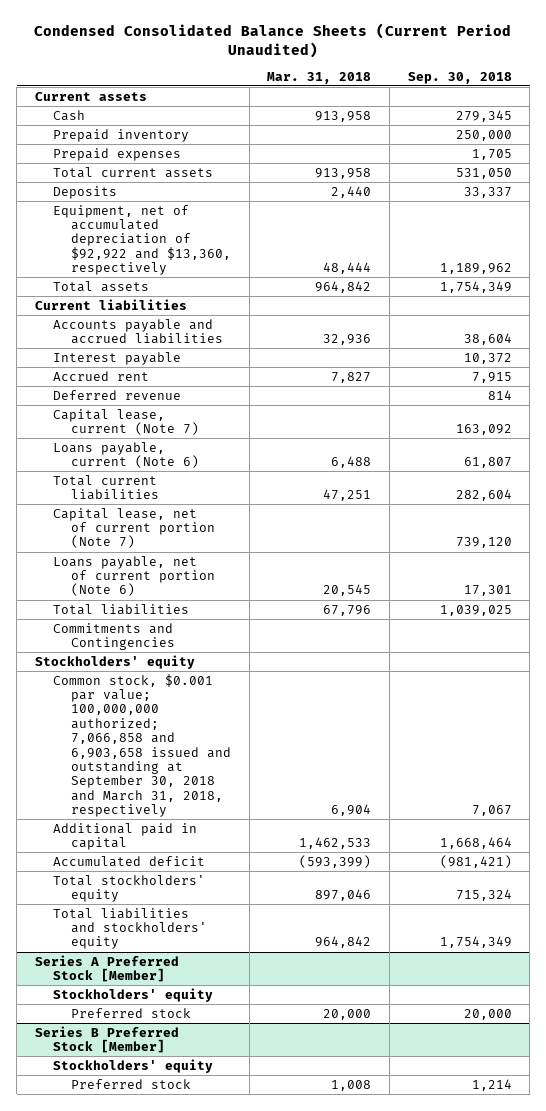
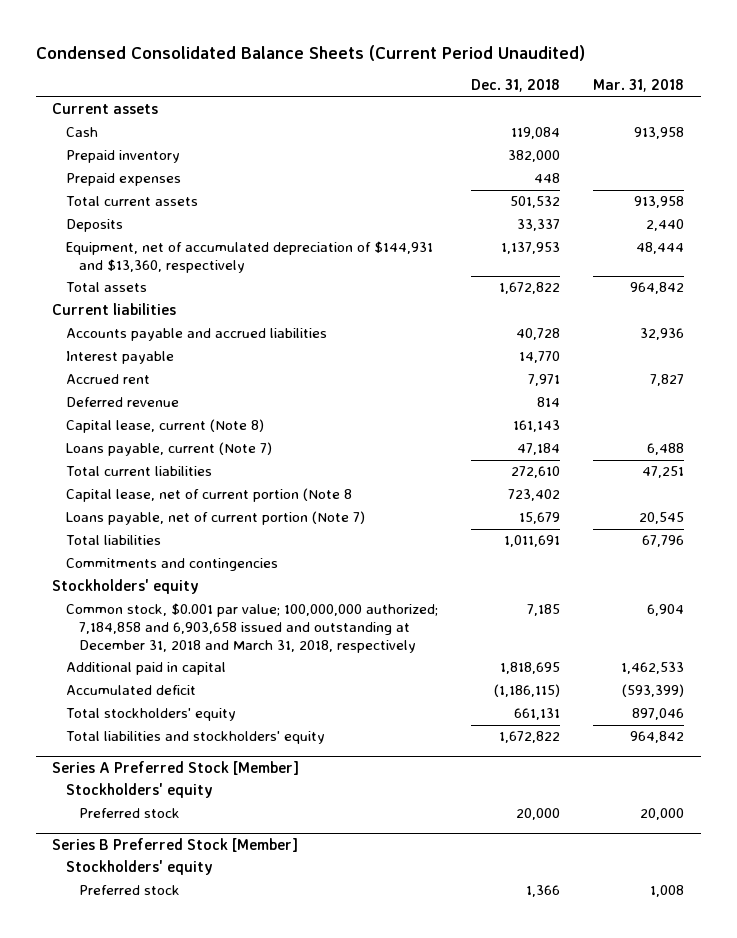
- | Mar. 31, 2018 | Sep. 30, 2018
+ | Dec. 31, 2018 | Mar. 31, 2018
- Equipment, net of accumulated depreciation of $92,922 and $13,360, respectively | 48,444 | 1,189,962
+ Equipment, net of accumulated depreciation of $144,931 and $13,360, respectively | 1,137,953 | 48,444
- Capital lease, current (Note 7) | | 163,092
- Loans payable, current (Note 6) | 6,488 | 61,807
+ Capital lease, current (Note 8) | 161,143 |
+ Loans payable, current (Note 7) | 47,184 | 6,488
- Capital lease, net of current portion (Note 7) | | 739,120
- Loans payable, net of current portion (Note 6) | 20,545 | 17,301
+ Capital lease, net of current portion (Note 8 | 723,402 |
+ Loans payable, net of current portion (Note 7) | 15,679 | 20,545
- Commitments and Contingencies
+ Commitments and contingencies
- Common stock, $0.001 par value; 100,000,000 authorized; 7,066,858 and 6,903,658 issued and outstanding at September 30, 2018 and March 31, 2018, respectively | 6,904 | 7,067
+ Common stock, $0.001 par value; 100,000,000 authorized; 7,184,858 and 6,903,658 issued and outstanding at December 31, 2018 and March 31, 2018, respectively | 7,185 | 6,904

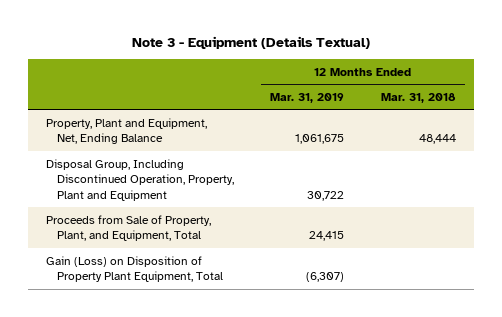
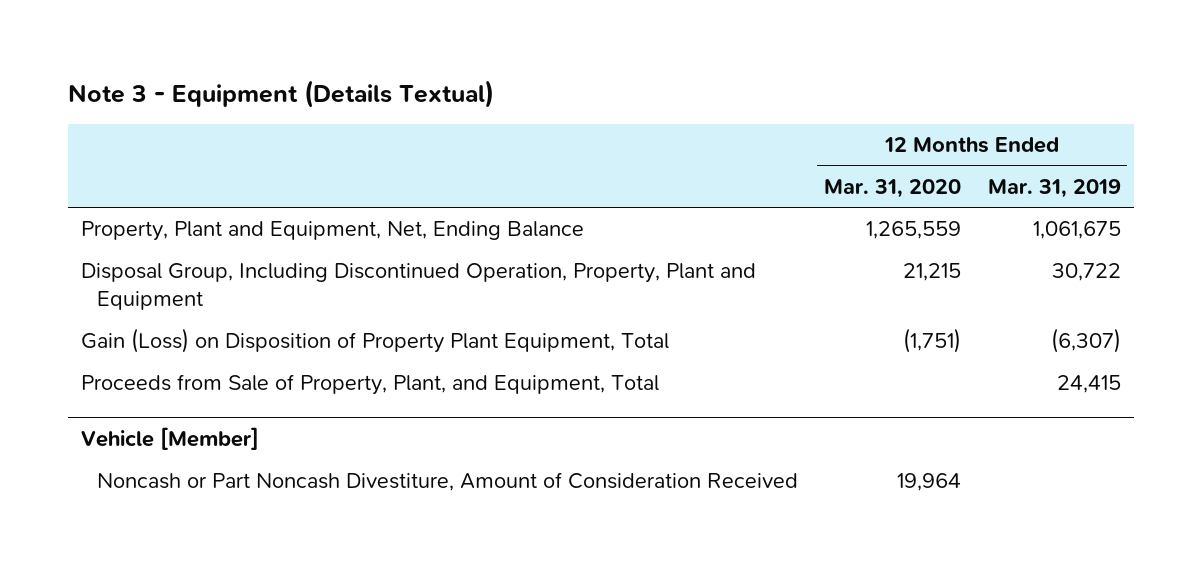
- | 12 Months Ended Mar. 31, 2019 | 12 Months Ended Mar. 31, 2018
+ | 12 Months Ended Mar. 31, 2020 | 12 Months Ended Mar. 31, 2019
moved down: Proceeds from Sale of Property, Plant, and Equipment, Total | | 24,415
+ Vehicle [Member]
+ Noncash or Part Noncash Divestiture, Amount of Consideration Received | 19,964 |

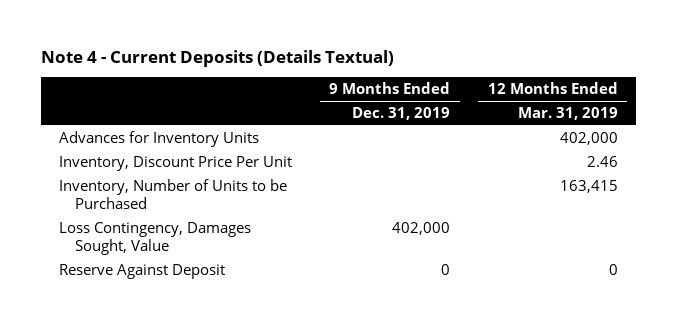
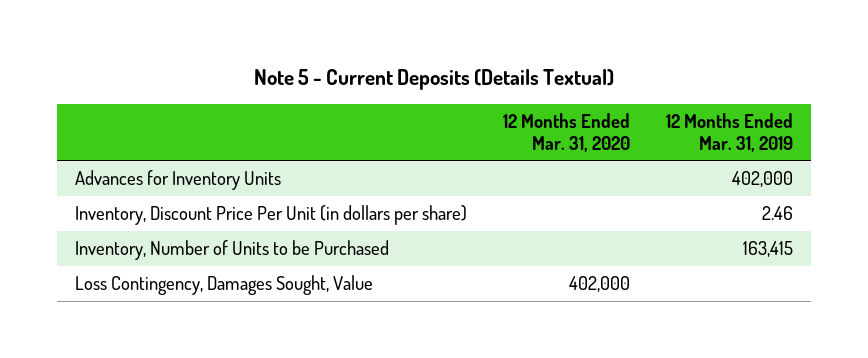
- Note 4 - Current Deposits (Details Textual)
+ Note 5 - Current Deposits (Details Textual)
- | 9 Months Ended Dec. 31, 2019 | 12 Months Ended Mar. 31, 2019
+ | 12 Months Ended Mar. 31, 2020 | 12 Months Ended Mar. 31, 2019
- Inventory, Discount Price Per Unit | | 2.46
+ Inventory, Discount Price Per Unit (in dollars per share) | | 2.46
- Reserve Against Deposit | 0 | 0

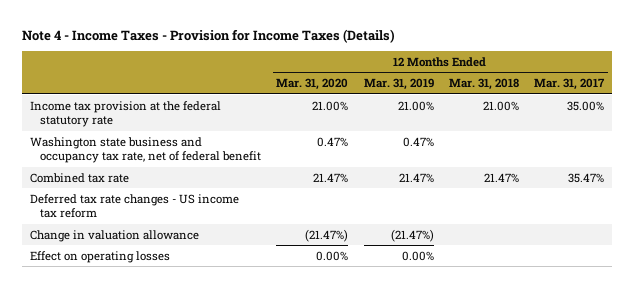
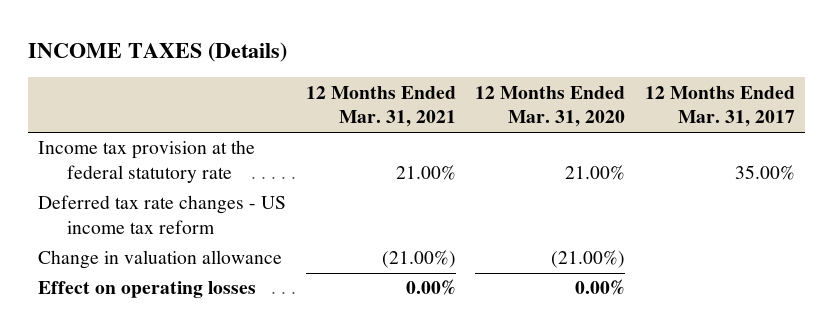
- Note 4 - Income Taxes - Provision for Income Taxes (Details)
+ INCOME TAXES (Details)
- | 12 Months Ended Mar. 31, 2020 | 12 Months Ended Mar. 31, 2019 | 12 Months Ended Mar. 31, 2018 | 12 Months Ended Mar. 31, 2017
+ | 12 Months Ended Mar. 31, 2021 | 12 Months Ended Mar. 31, 2020 | 12 Months Ended Mar. 31, 2017
- Washington state business and occupancy tax rate, net of federal benefit | 0.47% | 0.47% | |
- Combined tax rate | 21.47% | 21.47% | 21.47% | 35.47%
- Change in valuation allowance | (21.47%) | (21.47%) | |
+ Change in valuation allowance | (21.00%) | (21.00%) |

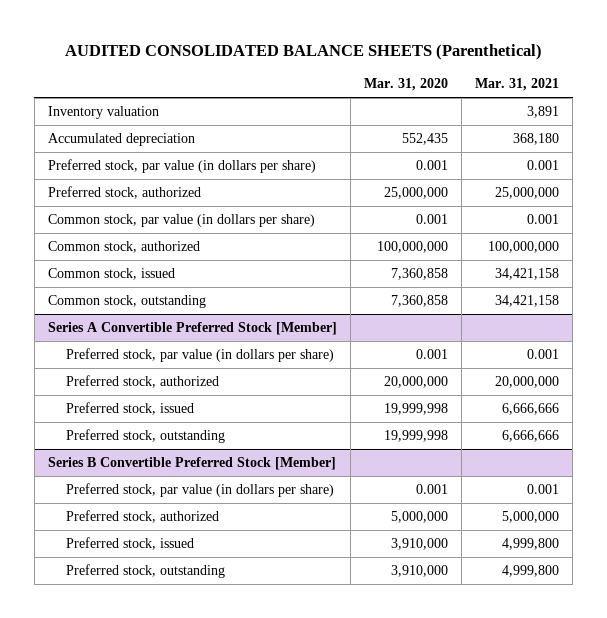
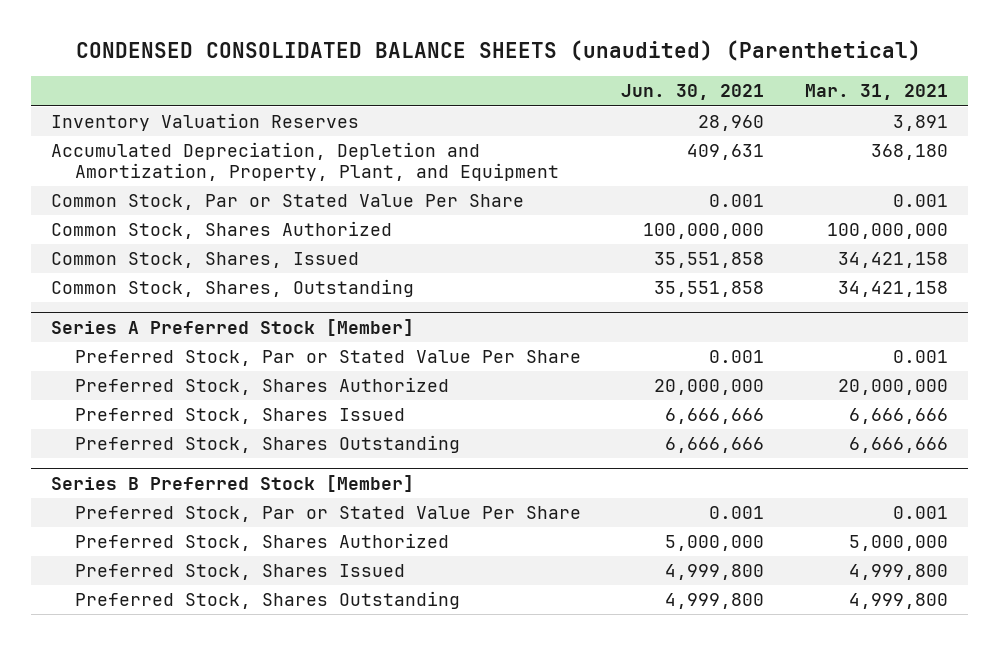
- AUDITED CONSOLIDATED BALANCE SHEETS (Parenthetical)
+ CONDENSED CONSOLIDATED BALANCE SHEETS (unaudited) (Parenthetical)
- | Mar. 31, 2020 | Mar. 31, 2021
+ | Jun. 30, 2021 | Mar. 31, 2021
- Inventory valuation | | 3,891
- Accumulated depreciation | 552,435 | 368,180
- Preferred stock, par value (in dollars per share) | 0.001 | 0.001
- Preferred stock, authorized | 25,000,000 | 25,000,000
- Common stock, par value (in dollars per share) | 0.001 | 0.001
- Common stock, authorized | 100,000,000 | 100,000,000
- Common stock, issued | 7,360,858 | 34,421,158
- Common stock, outstanding | 7,360,858 | 34,421,158
- Series A Convertible Preferred Stock [Member]
- Preferred stock, par value (in dollars per share) | 0.001 | 0.001
- Preferred stock, authorized | 20,000,000 | 20,000,000
- Preferred stock, issued | 19,999,998 | 6,666,666
- Preferred stock, outstanding | 19,999,998 | 6,666,666
- Series B Convertible Preferred Stock [Member]
- Preferred stock, par value (in dollars per share) | 0.001 | 0.001
- Preferred stock, authorized | 5,000,000 | 5,000,000
- Preferred stock, issued | 3,910,000 | 4,999,800
- Preferred stock, outstanding | 3,910,000 | 4,999,800
+ Inventory Valuation Reserves | 28,960 | 3,891
+ Accumulated Depreciation, Depletion and Amortization, Property, Plant, and Equipment | 409,631 | 368,180
+ Common Stock, Par or Stated Value Per Share | 0.001 | 0.001
+ Common Stock, Shares Authorized | 100,000,000 | 100,000,000
+ Common Stock, Shares, Issued | 35,551,858 | 34,421,158
+ Common Stock, Shares, Outstanding | 35,551,858 | 34,421,158
+ Series A Preferred Stock [Member]
+ Preferred Stock, Par or Stated Value Per Share | 0.001 | 0.001
+ Preferred Stock, Shares Authorized | 20,000,000 | 20,000,000
+ Preferred Stock, Shares Issued | 6,666,666 | 6,666,666
+ Preferred Stock, Shares Outstanding | 6,666,666 | 6,666,666
+ Series B Preferred Stock [Member]
+ Preferred Stock, Par or Stated Value Per Share | 0.001 | 0.001
+ Preferred Stock, Shares Authorized | 5,000,000 | 5,000,000
+ Preferred Stock, Shares Issued | 4,999,800 | 4,999,800
+ Preferred Stock, Shares Outstanding | 4,999,800 | 4,999,800

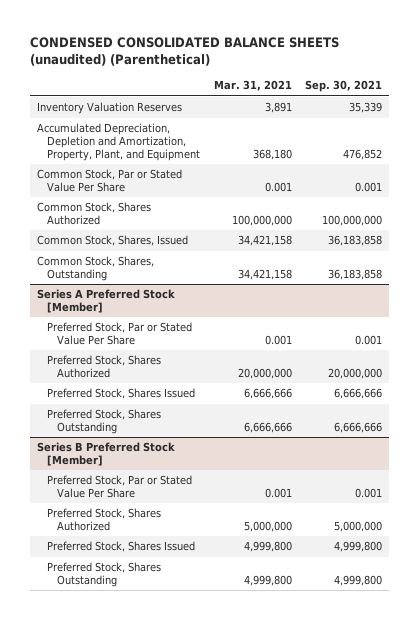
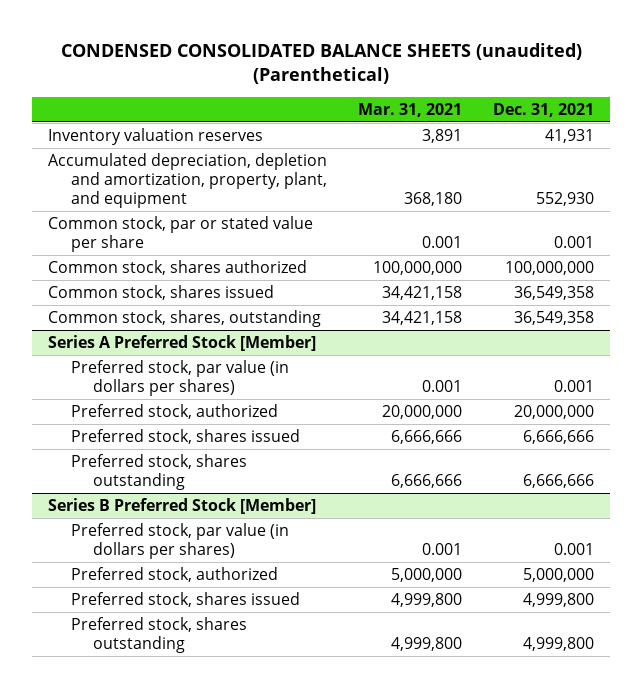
- | Mar. 31, 2021 | Sep. 30, 2021
+ | Mar. 31, 2021 | Dec. 31, 2021
- Inventory Valuation Reserves | 3,891 | 35,339
- Accumulated Depreciation, Depletion and Amortization, Property, Plant, and Equipment | 368,180 | 476,852
- Common Stock, Par or Stated Value Per Share | 0.001 | 0.001
- Common Stock, Shares Authorized | 100,000,000 | 100,000,000
- Common Stock, Shares, Issued | 34,421,158 | 36,183,858
- Common Stock, Shares, Outstanding | 34,421,158 | 36,183,858
+ Inventory valuation reserves | 3,891 | 41,931
+ Accumulated depreciation, depletion and amortization, property, plant, and equipment | 368,180 | 552,930
+ Common stock, par or stated value per share | 0.001 | 0.001
+ Common stock, shares authorized | 100,000,000 | 100,000,000
+ Common stock, shares issued | 34,421,158 | 36,549,358
+ Common stock, shares, outstanding | 34,421,158 | 36,549,358
@ Series A Preferred Stock [Member]
- Preferred Stock, Par or Stated Value Per Share | 0.001 | 0.001
- Preferred Stock, Shares Authorized | 20,000,000 | 20,000,000
- Preferred Stock, Shares Issued | 6,666,666 | 6,666,666
- Preferred Stock, Shares Outstanding | 6,666,666 | 6,666,666
+ Preferred stock, par value (in dollars per shares) | 0.001 | 0.001
+ Preferred stock, authorized | 20,000,000 | 20,000,000
+ Preferred stock, shares issued | 6,666,666 | 6,666,666
+ Preferred stock, shares outstanding | 6,666,666 | 6,666,666
@ Series B Preferred Stock [Member]
- Preferred Stock, Par or Stated Value Per Share | 0.001 | 0.001
- Preferred Stock, Shares Authorized | 5,000,000 | 5,000,000
- Preferred Stock, Shares Issued | 4,999,800 | 4,999,800
- Preferred Stock, Shares Outstanding | 4,999,800 | 4,999,800
+ Preferred stock, par value (in dollars per shares) | 0.001 | 0.001
+ Preferred stock, authorized | 5,000,000 | 5,000,000
+ Preferred stock, shares issued | 4,999,800 | 4,999,800
+ Preferred stock, shares outstanding | 4,999,800 | 4,999,800

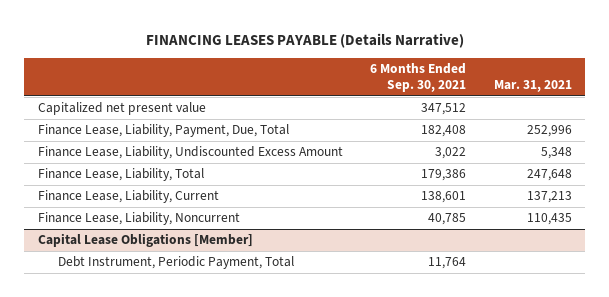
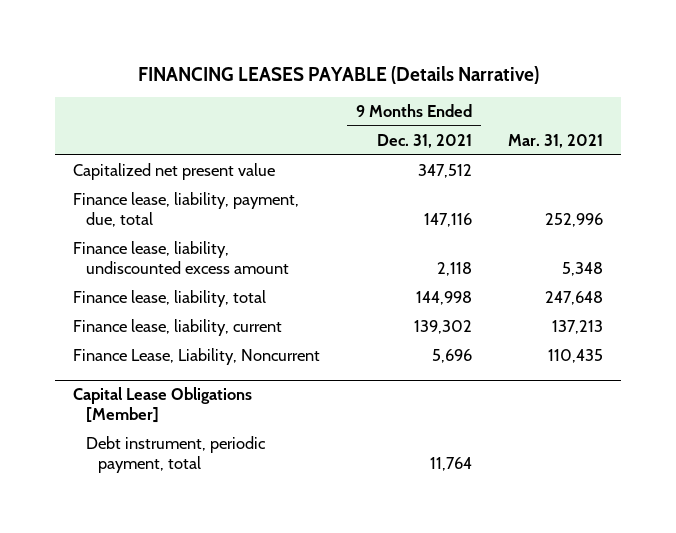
- | 6 Months Ended Sep. 30, 2021 | Mar. 31, 2021
+ | 9 Months Ended Dec. 31, 2021 | Mar. 31, 2021
- Finance Lease, Liability, Payment, Due, Total | 182,408 | 252,996
- Finance Lease, Liability, Undiscounted Excess Amount | 3,022 | 5,348
- Finance Lease, Liability, Total | 179,386 | 247,648
- Finance Lease, Liability, Current | 138,601 | 137,213
+ Finance lease, liability, payment, due, total | 147,116 | 252,996
+ Finance lease, liability, undiscounted excess amount | 2,118 | 5,348
+ Finance lease, liability, total | 144,998 | 247,648
+ Finance lease, liability, current | 139,302 | 137,213
@ Capital Lease Obligations [Member]
- Debt Instrument, Periodic Payment, Total | 11,764 |
+ Debt instrument, periodic payment, total | 11,764 |

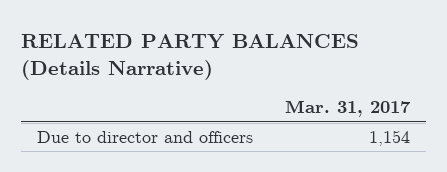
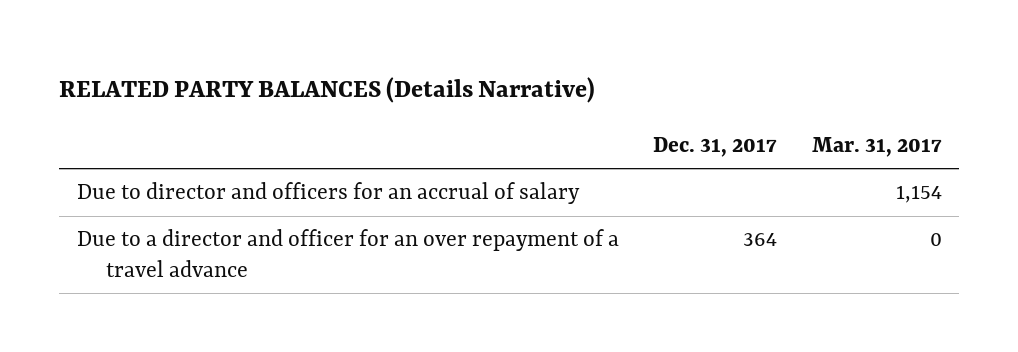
- | Mar. 31, 2017
+ | Dec. 31, 2017 | Mar. 31, 2017
- Due to director and officers | 1,154
+ Due to director and officers for an accrual of salary | | 1,154
+ Due to a director and officer for an over repayment of a travel advance | 364 | 0

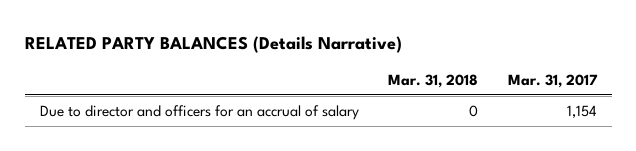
- | Dec. 31, 2017 | Mar. 31, 2017
+ | Mar. 31, 2018 | Mar. 31, 2017
- Due to a director and officer for an over repayment of a travel advance | 364 | 0

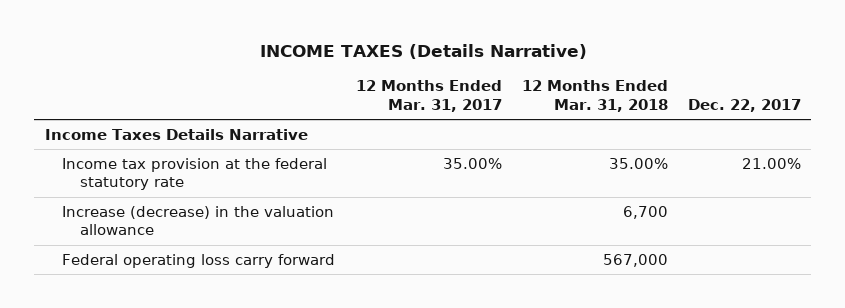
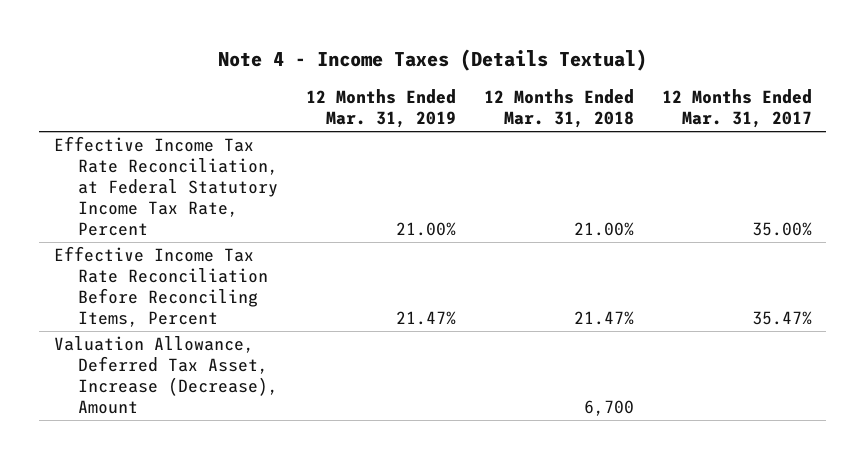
- INCOME TAXES (Details Narrative)
+ Note 4 - Income Taxes (Details Textual)
- | 12 Months Ended Mar. 31, 2017 | 12 Months Ended Mar. 31, 2018 | Dec. 22, 2017
+ | 12 Months Ended Mar. 31, 2019 | 12 Months Ended Mar. 31, 2018 | 12 Months Ended Mar. 31, 2017
- Income Taxes Details Narrative
- Income tax provision at the federal statutory rate | 35.00% | 35.00% | 21.00%
- Increase (decrease) in the valuation allowance | | 6,700 |
- Federal operating loss carry forward | | 567,000 |
+ Effective Income Tax Rate Reconciliation, at Federal Statutory Income Tax Rate, Percent | 21.00% | 21.00% | 35.00%
+ Effective Income Tax Rate Reconciliation Before Reconciling Items, Percent | 21.47% | 21.47% | 35.47%
+ Valuation Allowance, Deferred Tax Asset, Increase (Decrease), Amount | | 6,700 |

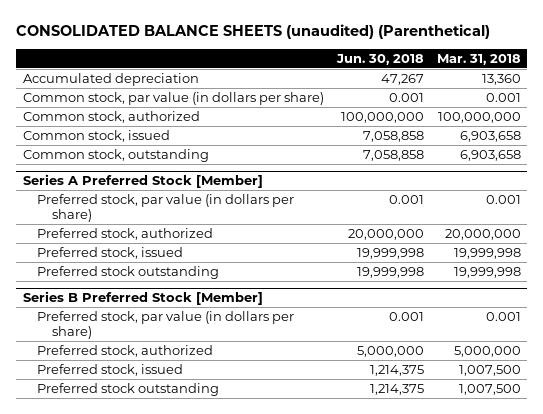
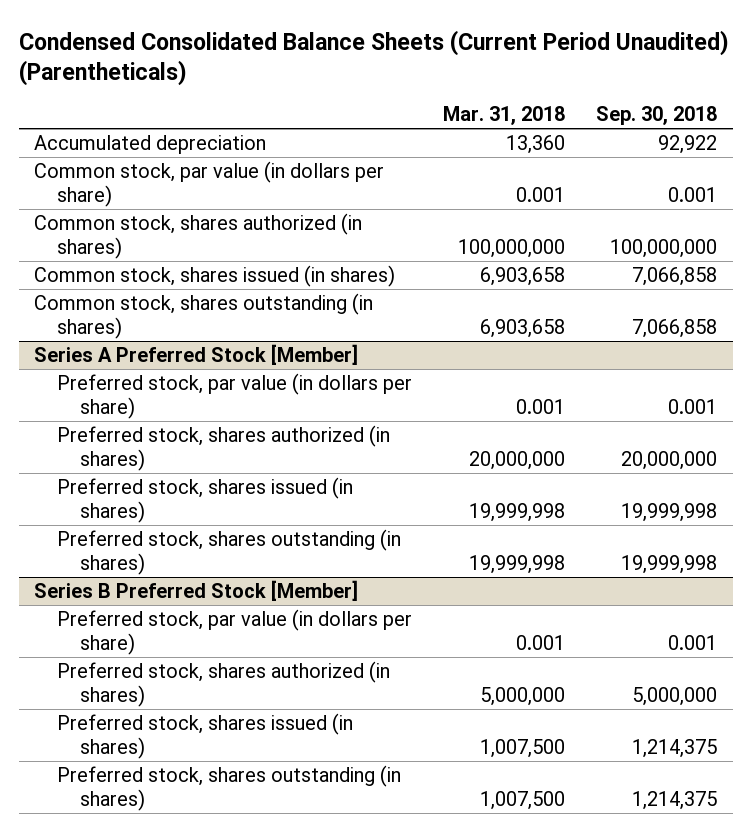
- CONSOLIDATED BALANCE SHEETS (unaudited) (Parenthetical)
+ Condensed Consolidated Balance Sheets (Current Period Unaudited) (Parentheticals)
- | Jun. 30, 2018 | Mar. 31, 2018
+ | Mar. 31, 2018 | Sep. 30, 2018
- Common stock, authorized | 100,000,000 | 100,000,000
- Common stock, issued | 7,058,858 | 6,903,658
- Common stock, outstanding | 7,058,858 | 6,903,658
+ Common stock, shares authorized (in shares) | 100,000,000 | 100,000,000
+ Common stock, shares issued (in shares) | 6,903,658 | 7,066,858
+ Common stock, shares outstanding (in shares) | 6,903,658 | 7,066,858
@ Series A Preferred Stock [Member]
- Preferred stock, authorized | 20,000,000 | 20,000,000
- Preferred stock, issued | 19,999,998 | 19,999,998
- Preferred stock outstanding | 19,999,998 | 19,999,998
+ Preferred stock, shares authorized (in shares) | 20,000,000 | 20,000,000
+ Preferred stock, shares issued (in shares) | 19,999,998 | 19,999,998
+ Preferred stock, shares outstanding (in shares) | 19,999,998 | 19,999,998
@ Series B Preferred Stock [Member]
- Preferred stock, authorized | 5,000,000 | 5,000,000
- Preferred stock, issued | 1,214,375 | 1,007,500
- Preferred stock outstanding | 1,214,375 | 1,007,500
+ Preferred stock, shares authorized (in shares) | 5,000,000 | 5,000,000
+ Preferred stock, shares issued (in shares) | 1,007,500 | 1,214,375
+ Preferred stock, shares outstanding (in shares) | 1,007,500 | 1,214,375

